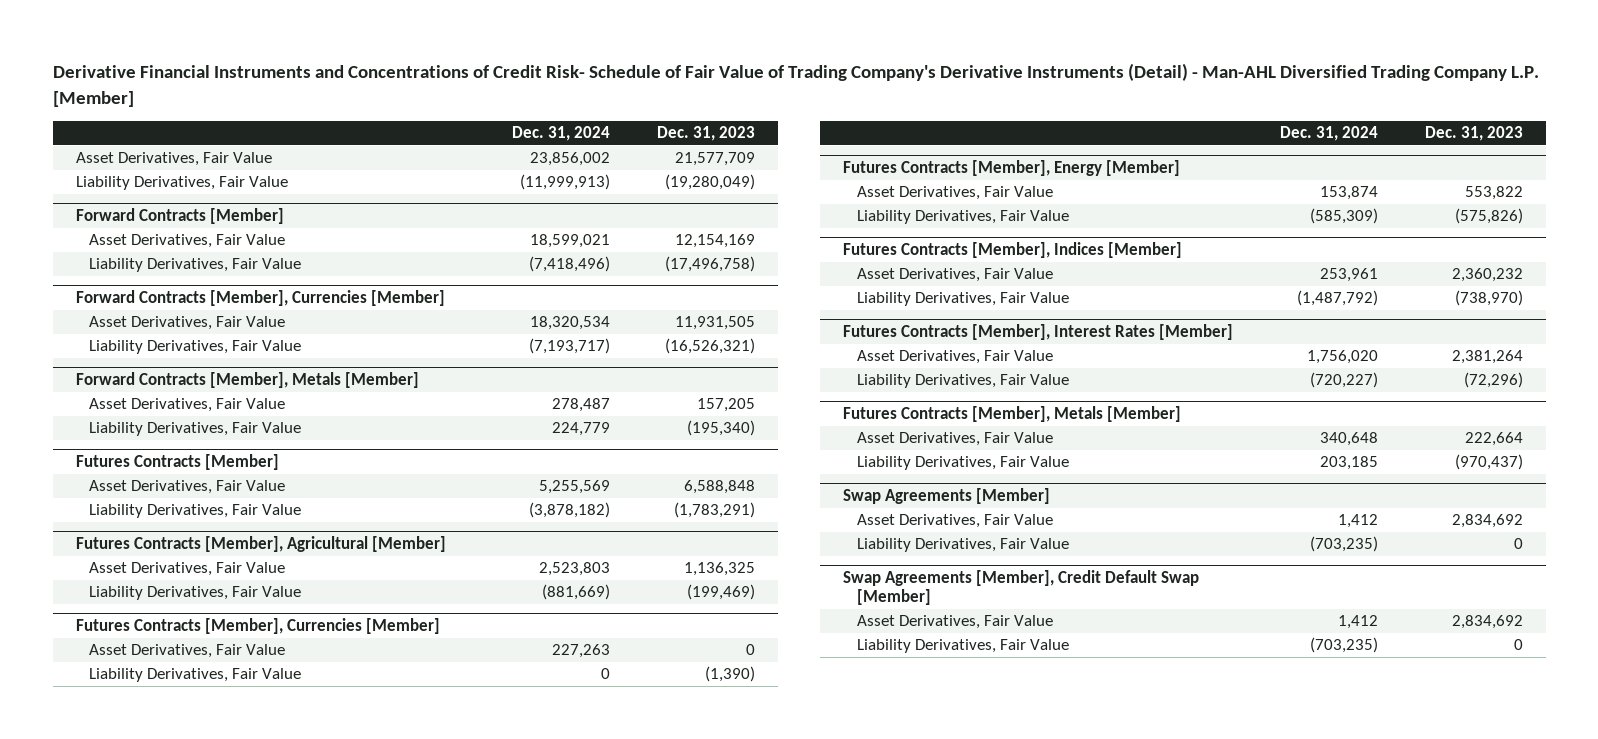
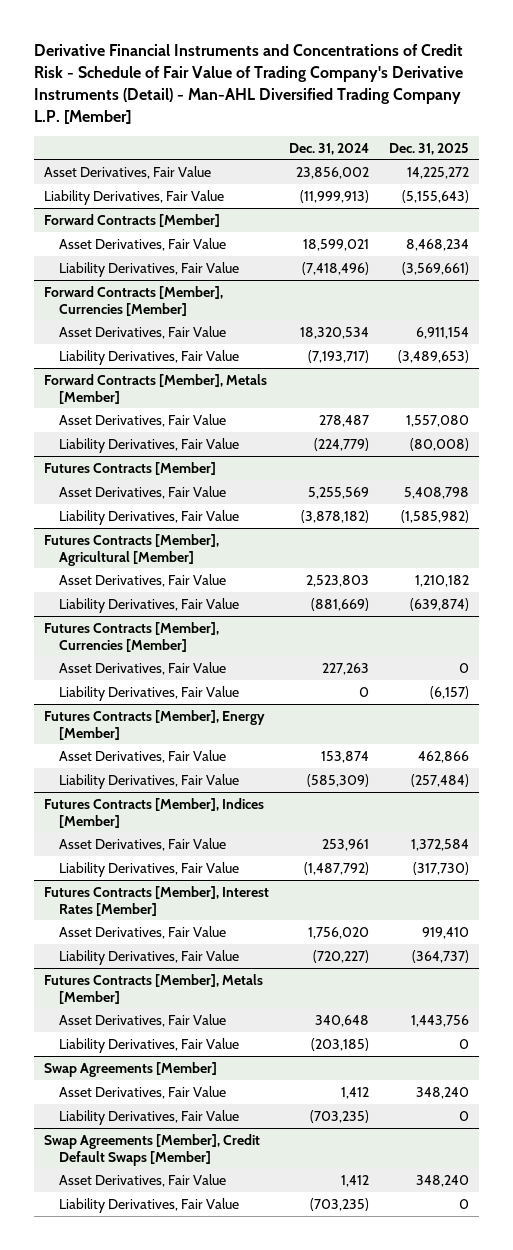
- Derivative Financial Instruments and Concentrations of Credit Risk- Schedule of Fair Value of Trading Company's Derivative Instruments (Detail) - Man-AHL Diversified Trading Company L.P. [Member]
+ Derivative Financial Instruments and Concentrations of Credit Risk - Schedule of Fair Value of Trading Company's Derivative Instruments (Detail) - Man-AHL Diversified Trading Company L.P. [Member]
- | Dec. 31, 2024 | Dec. 31, 2023
+ | Dec. 31, 2024 | Dec. 31, 2025
@ Forward Contracts [Member], Metals [Member]
- Liability Derivatives, Fair Value | 224,779 | (195,340)
+ Liability Derivatives, Fair Value | (224,779) | (80,008)
@ Futures Contracts [Member], Metals [Member]
- Liability Derivatives, Fair Value | 203,185 | (970,437)
+ Liability Derivatives, Fair Value | (203,185) | 0
- Swap Agreements [Member], Credit Default Swap [Member]
+ Swap Agreements [Member], Credit Default Swaps [Member]

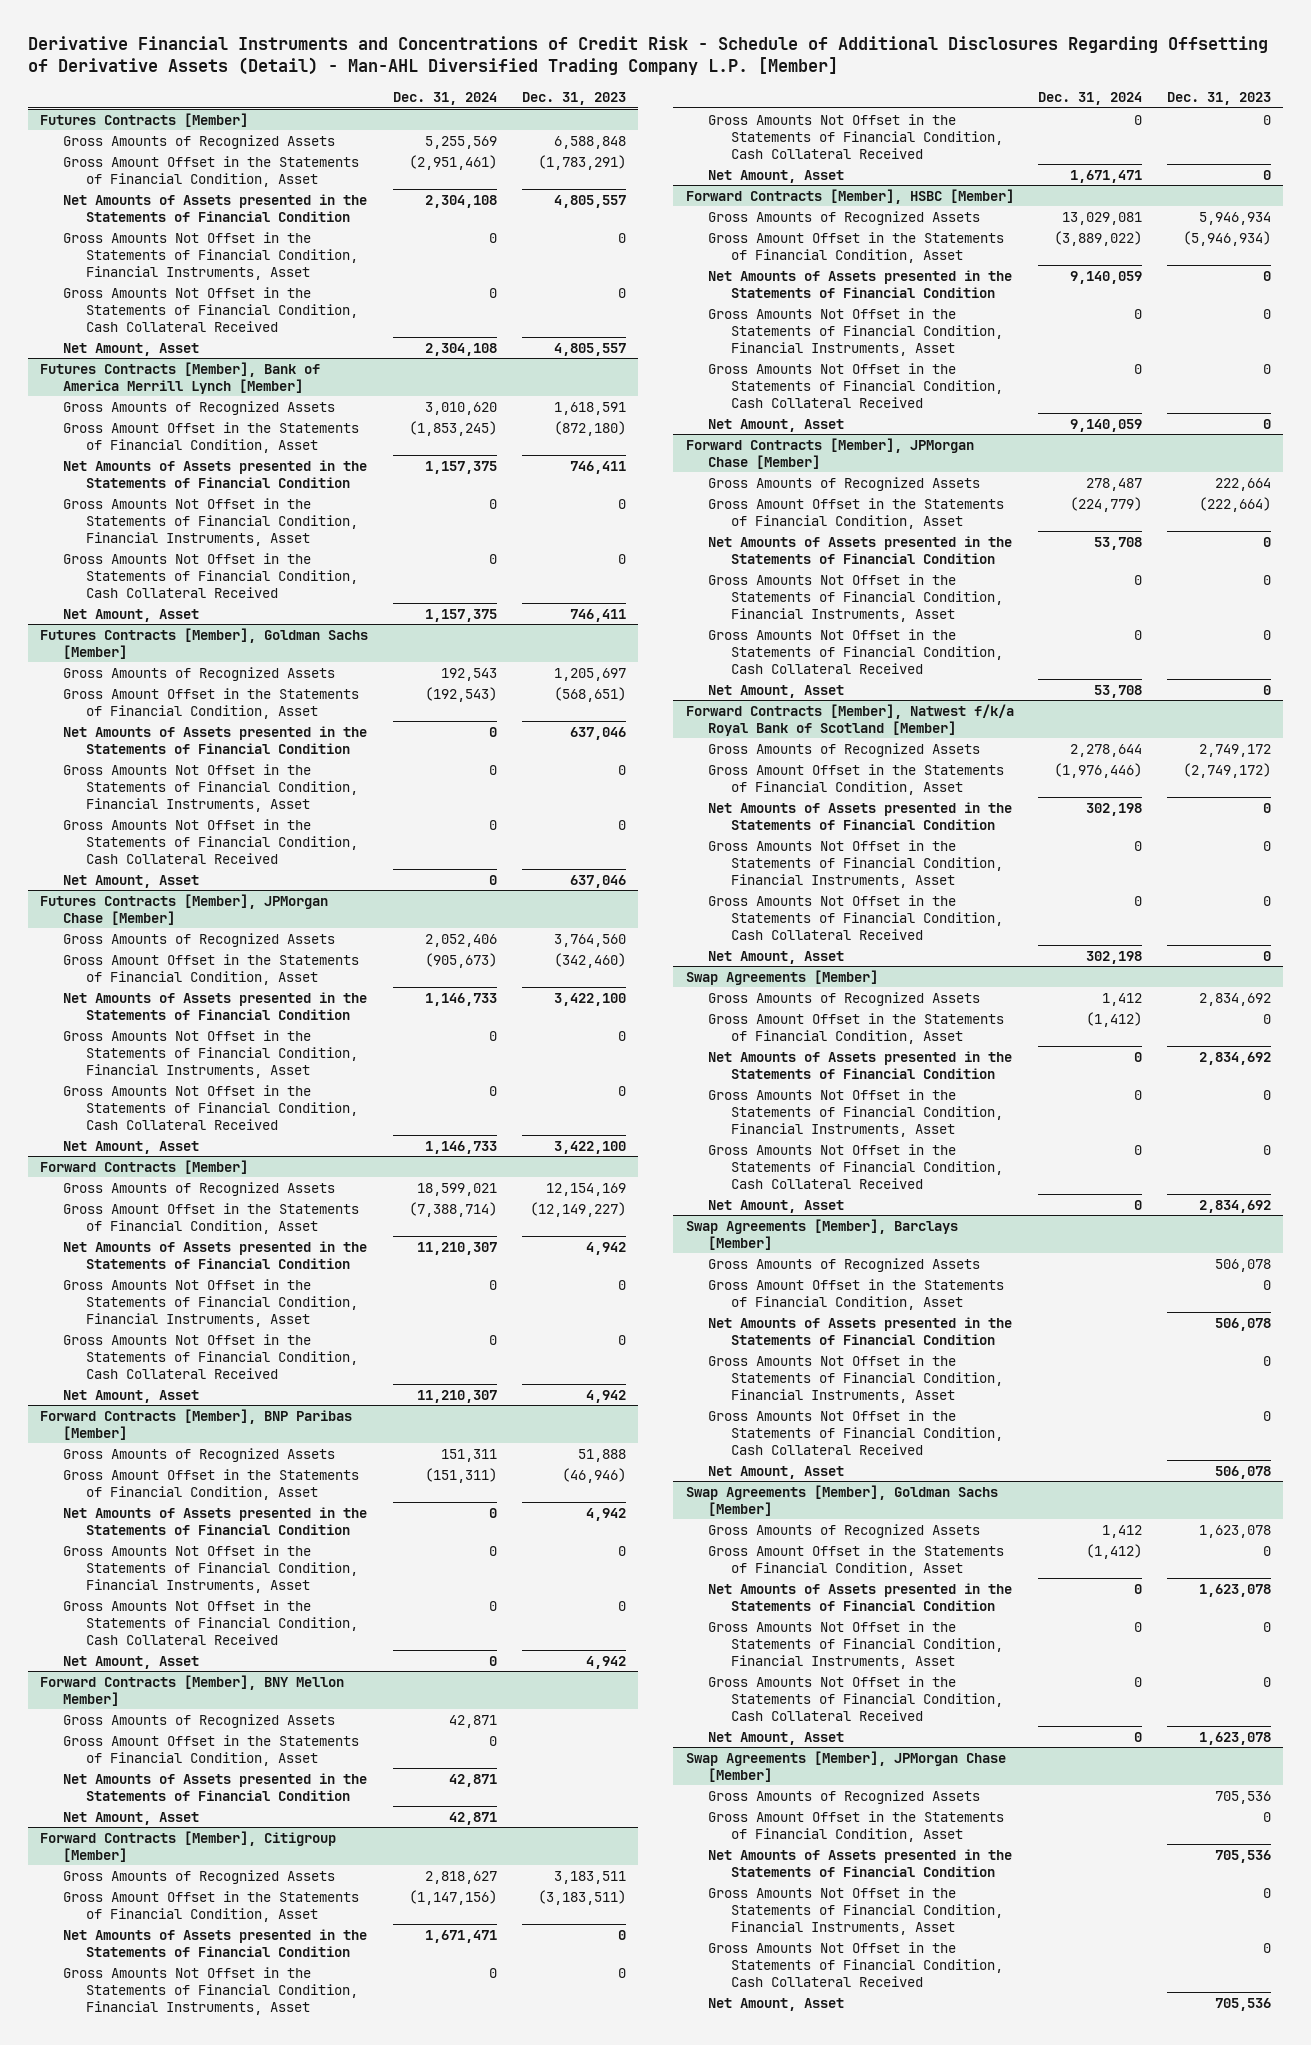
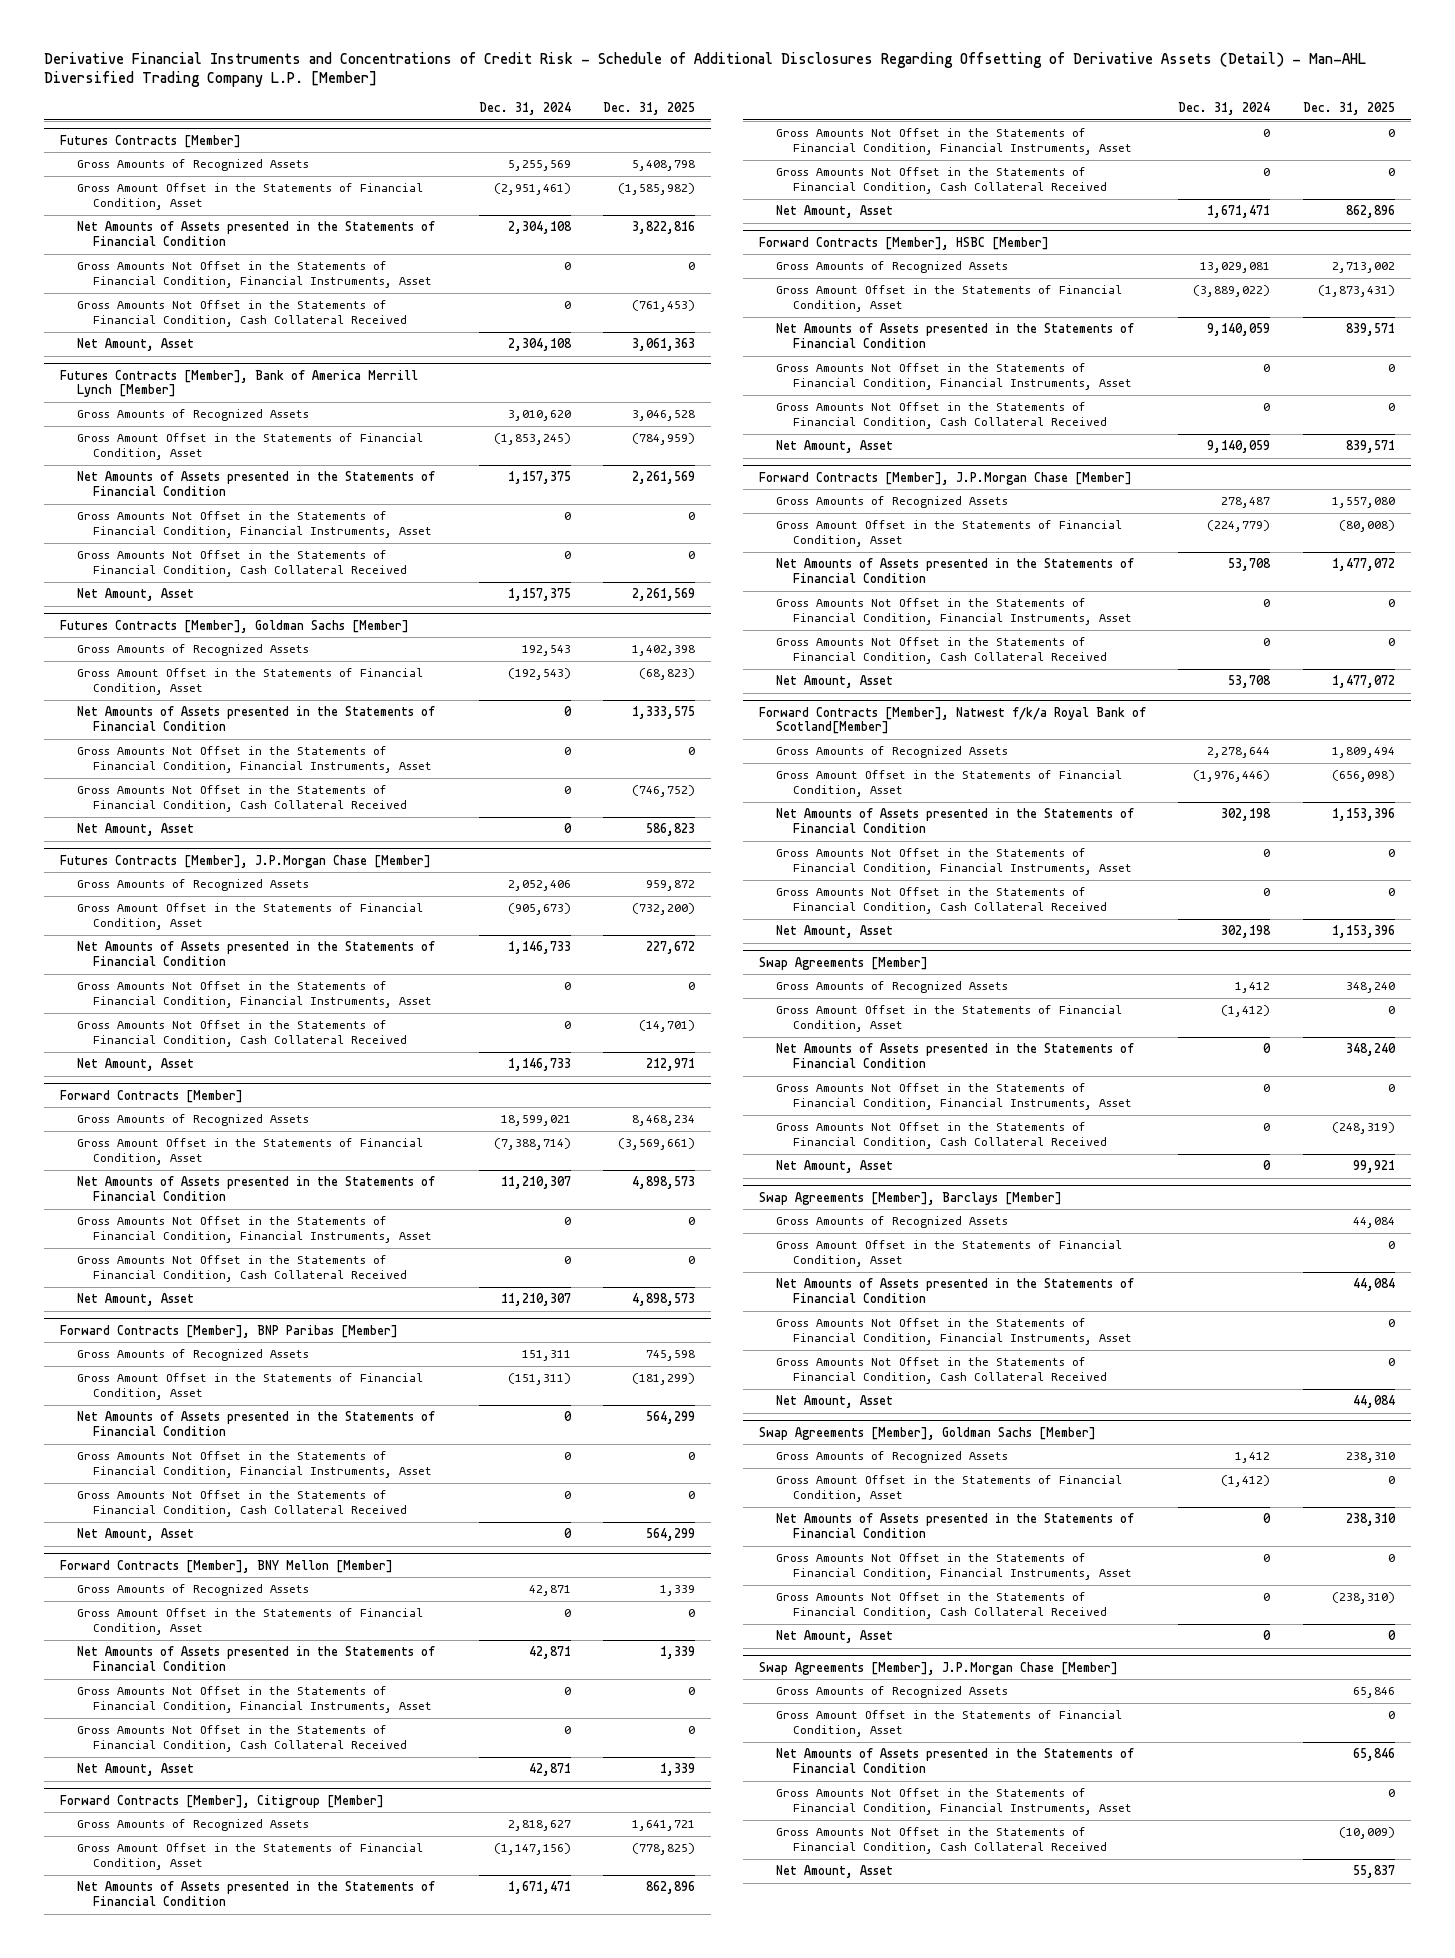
- | Dec. 31, 2024 | Dec. 31, 2023
+ | Dec. 31, 2024 | Dec. 31, 2025
- Futures Contracts [Member], JPMorgan Chase [Member]
+ Futures Contracts [Member], J.P.Morgan Chase [Member]
- Forward Contracts [Member], BNY Mellon Member]
+ Forward Contracts [Member], BNY Mellon [Member]
+ Gross Amounts Not Offset in the Statements of Financial Condition, Financial Instruments, Asset | 0 | 0
+ Gross Amounts Not Offset in the Statements of Financial Condition, Cash Collateral Received | 0 | 0
- Forward Contracts [Member], JPMorgan Chase [Member]
+ Forward Contracts [Member], J.P.Morgan Chase [Member]
- Forward Contracts [Member], Natwest f/k/a Royal Bank of Scotland [Member]
+ Forward Contracts [Member], Natwest f/k/a Royal Bank of Scotland[Member]
- Swap Agreements [Member], JPMorgan Chase [Member]
+ Swap Agreements [Member], J.P.Morgan Chase [Member]

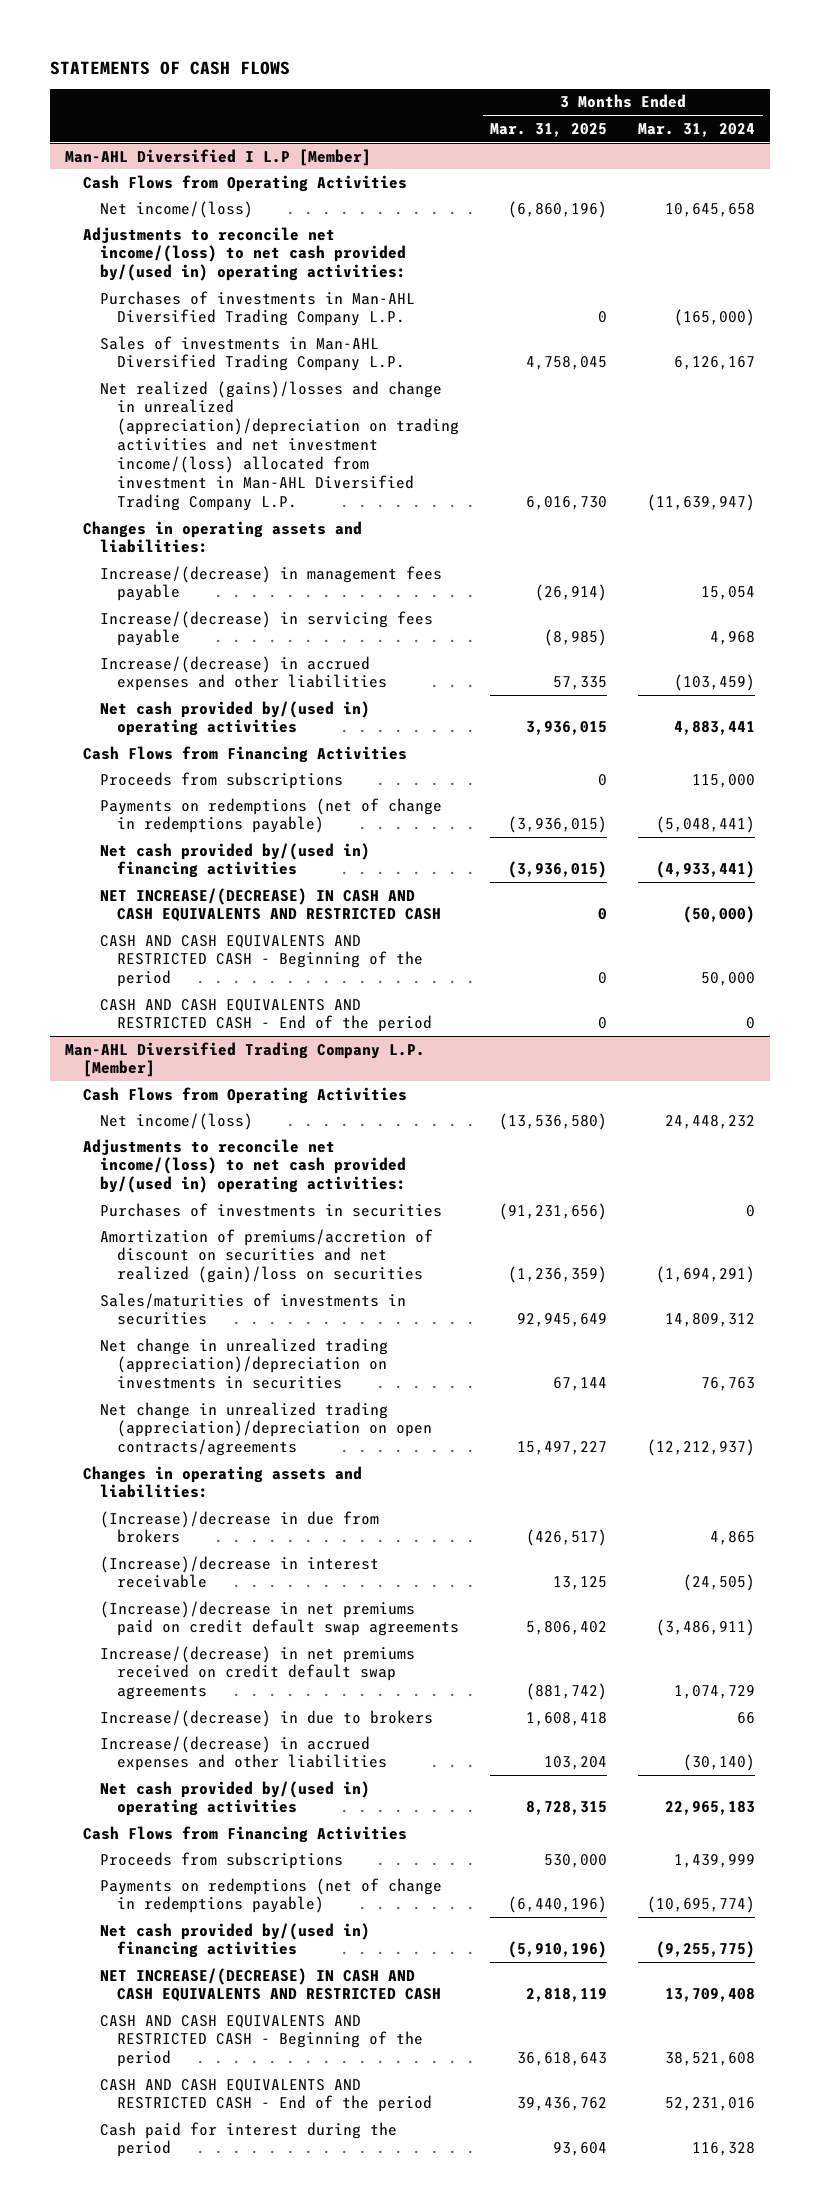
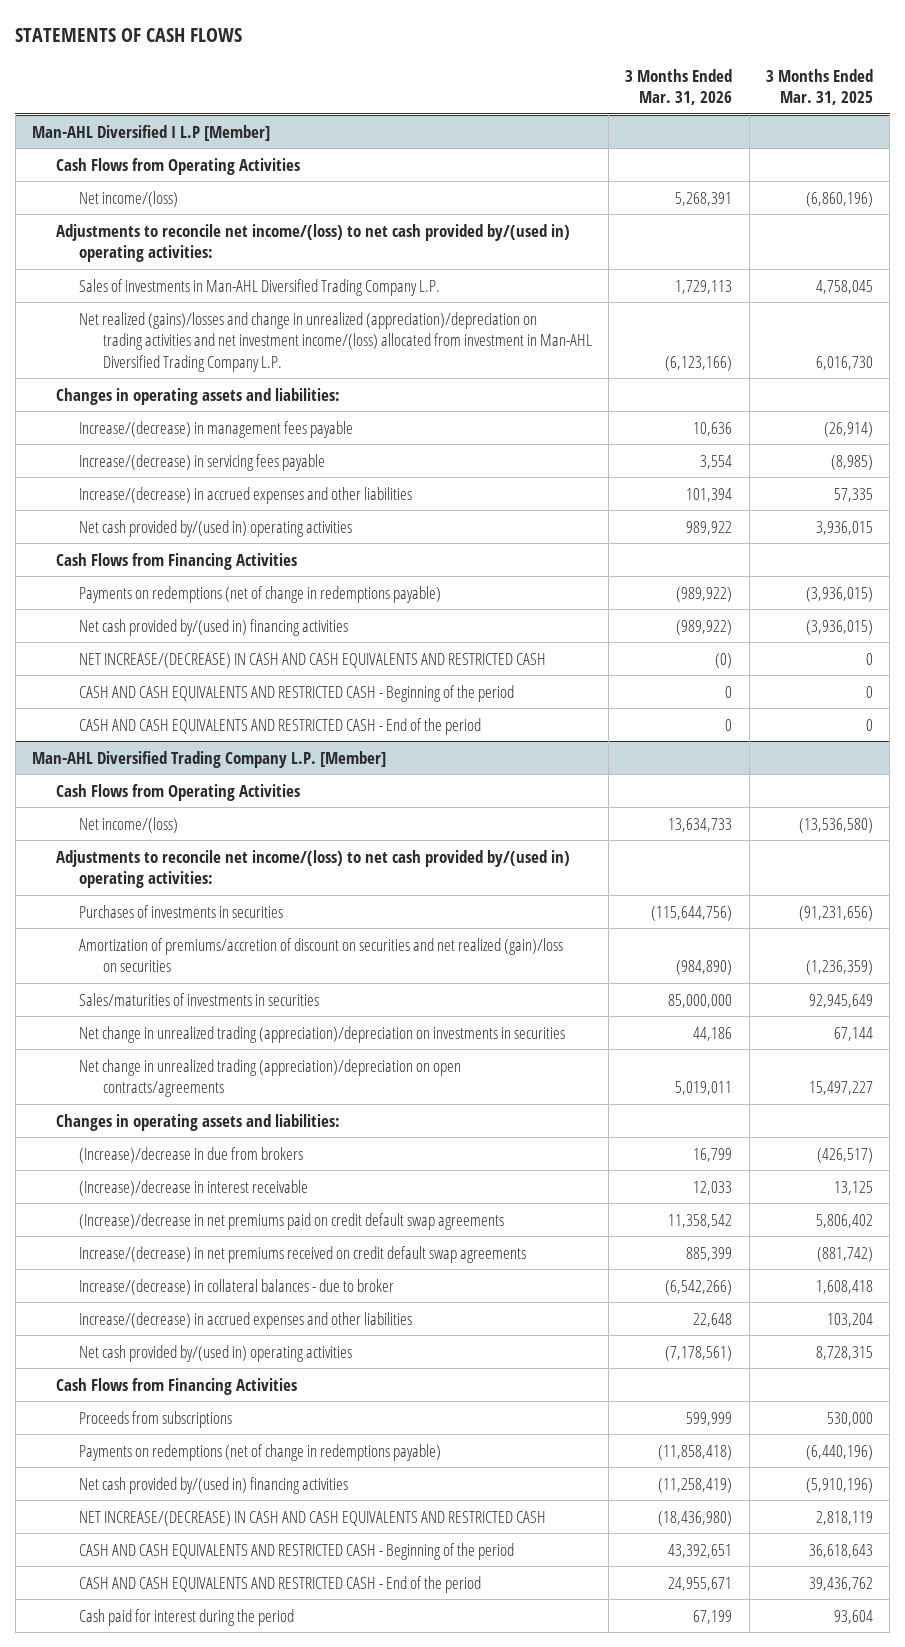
- | 3 Months Ended Mar. 31, 2025 | 3 Months Ended Mar. 31, 2024
+ | 3 Months Ended Mar. 31, 2026 | 3 Months Ended Mar. 31, 2025
@ Man-AHL Diversified I L.P [Member]
- Purchases of investments in Man-AHL Diversified Trading Company L.P. | 0 | (165,000)
- Proceeds from subscriptions | 0 | 115,000
@ Man-AHL Diversified Trading Company L.P. [Member]
- Increase/(decrease) in due to brokers | 1,608,418 | 66
+ Increase/(decrease) in collateral balances - due to broker | (6,542,266) | 1,608,418

